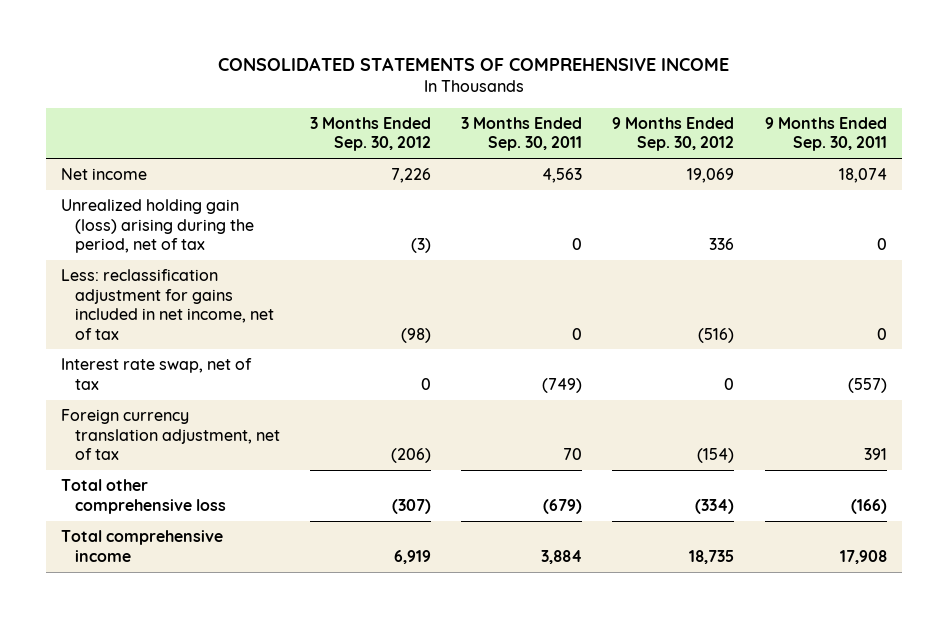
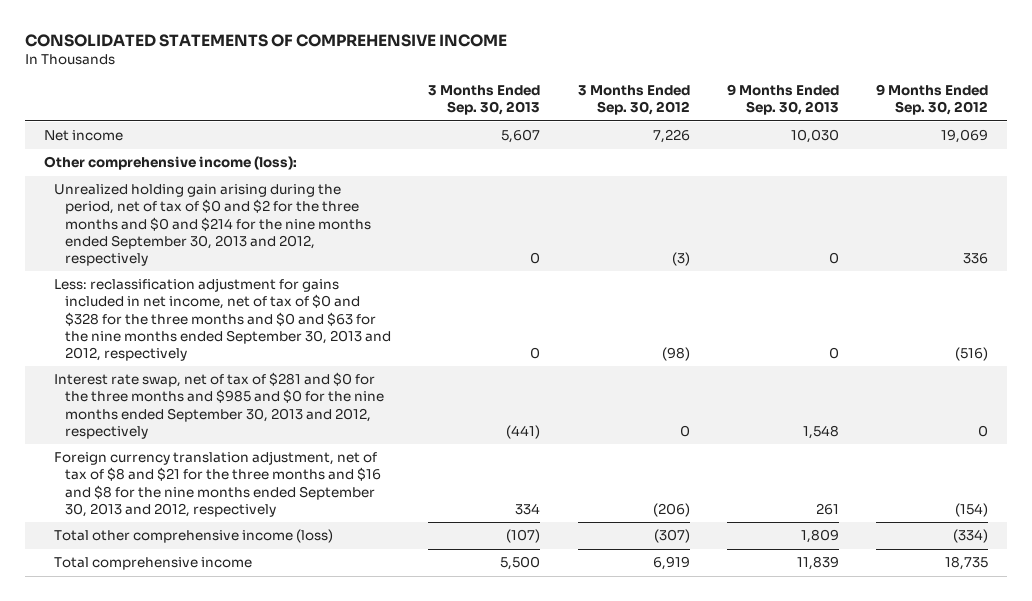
- | 3 Months Ended Sep. 30, 2012 | 3 Months Ended Sep. 30, 2011 | 9 Months Ended Sep. 30, 2012 | 9 Months Ended Sep. 30, 2011
+ | 3 Months Ended Sep. 30, 2013 | 3 Months Ended Sep. 30, 2012 | 9 Months Ended Sep. 30, 2013 | 9 Months Ended Sep. 30, 2012
- Unrealized holding gain (loss) arising during the period, net of tax | (3) | 0 | 336 | 0
- Less: reclassification adjustment for gains included in net income, net of tax | (98) | 0 | (516) | 0
- Interest rate swap, net of tax | 0 | (749) | 0 | (557)
- Foreign currency translation adjustment, net of tax | (206) | 70 | (154) | 391
- Total other comprehensive loss | (307) | (679) | (334) | (166)
+ Other comprehensive income (loss):
+ Unrealized holding gain arising during the period, net of tax of $0 and $2 for the three months and $0 and $214 for the nine months ended September 30, 2013 and 2012, respectively | 0 | (3) | 0 | 336
+ Less: reclassification adjustment for gains included in net income, net of tax of $0 and $328 for the three months and $0 and $63 for the nine months ended September 30, 2013 and 2012, respectively | 0 | (98) | 0 | (516)
+ Interest rate swap, net of tax of $281 and $0 for the three months and $985 and $0 for the nine months ended September 30, 2013 and 2012, respectively | (441) | 0 | 1,548 | 0
+ Foreign currency translation adjustment, net of tax of $8 and $21 for the three months and $16 and $8 for the nine months ended September 30, 2013 and 2012, respectively | 334 | (206) | 261 | (154)
+ Total other comprehensive income (loss) | (107) | (307) | 1,809 | (334)

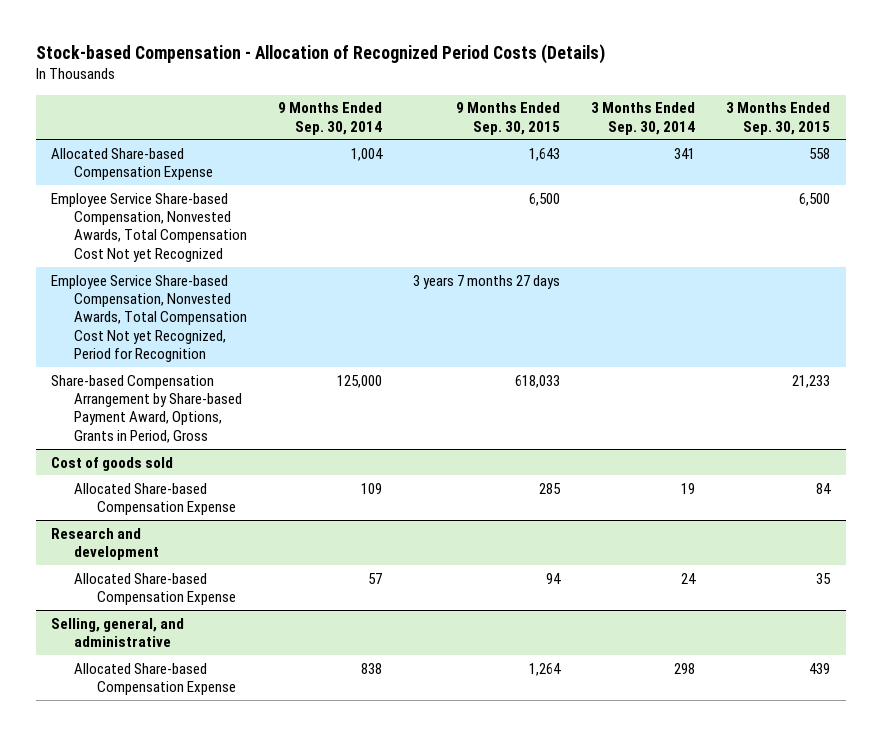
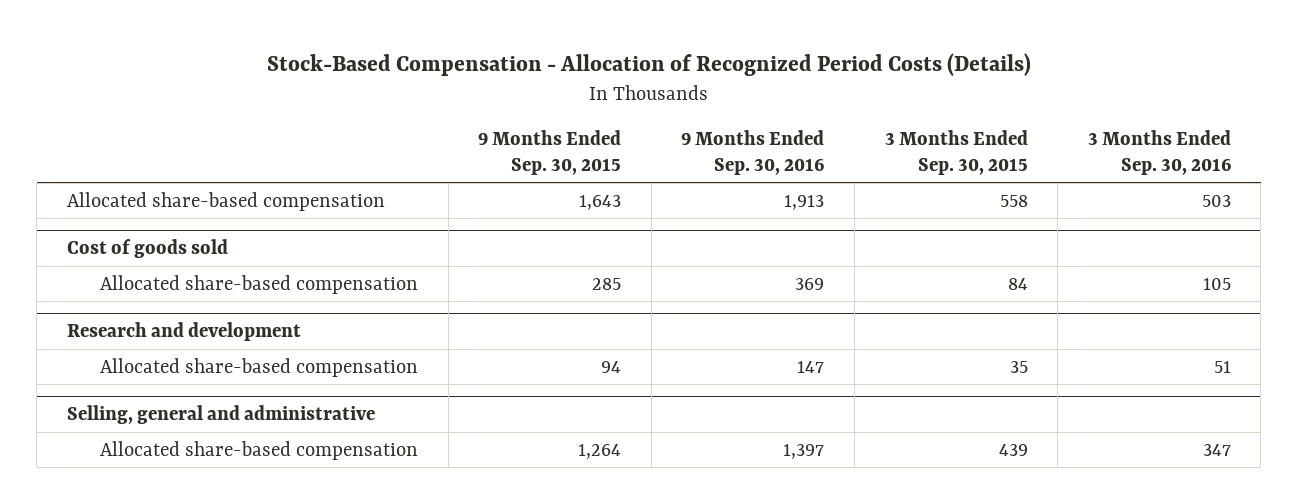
- Stock-based Compensation - Allocation of Recognized Period Costs (Details)
+ Stock-Based Compensation - Allocation of Recognized Period Costs (Details)
- | 9 Months Ended Sep. 30, 2014 | 9 Months Ended Sep. 30, 2015 | 3 Months Ended Sep. 30, 2014 | 3 Months Ended Sep. 30, 2015
+ | 9 Months Ended Sep. 30, 2015 | 9 Months Ended Sep. 30, 2016 | 3 Months Ended Sep. 30, 2015 | 3 Months Ended Sep. 30, 2016
- Allocated Share-based Compensation Expense | 1,004 | 1,643 | 341 | 558
- Employee Service Share-based Compensation, Nonvested Awards, Total Compensation Cost Not yet Recognized | | 6,500 | | 6,500
- Employee Service Share-based Compensation, Nonvested Awards, Total Compensation Cost Not yet Recognized, Period for Recognition | | 3 years 7 months 27 days | |
- Share-based Compensation Arrangement by Share-based Payment Award, Options, Grants in Period, Gross | 125,000 | 618,033 | | 21,233
+ Allocated share-based compensation | 1,643 | 1,913 | 558 | 503
@ Cost of goods sold
- Allocated Share-based Compensation Expense | 109 | 285 | 19 | 84
+ Allocated share-based compensation | 285 | 369 | 84 | 105
@ Research and development
- Allocated Share-based Compensation Expense | 57 | 94 | 24 | 35
- Selling, general, and administrative
- Allocated Share-based Compensation Expense | 838 | 1,264 | 298 | 439
@ Research and development
+ Allocated share-based compensation | 94 | 147 | 35 | 51
+ Selling, general and administrative
+ Allocated share-based compensation | 1,264 | 1,397 | 439 | 347

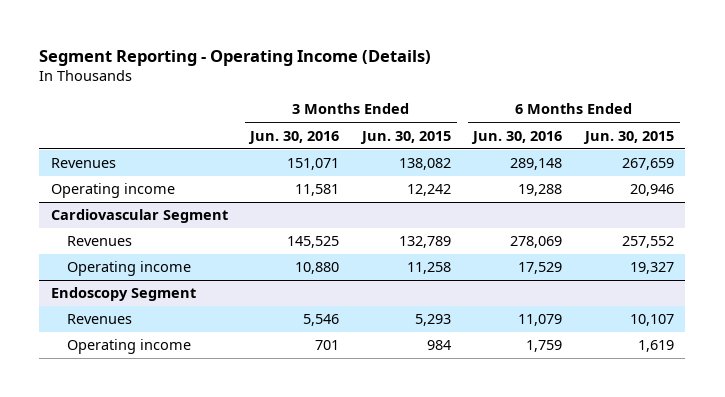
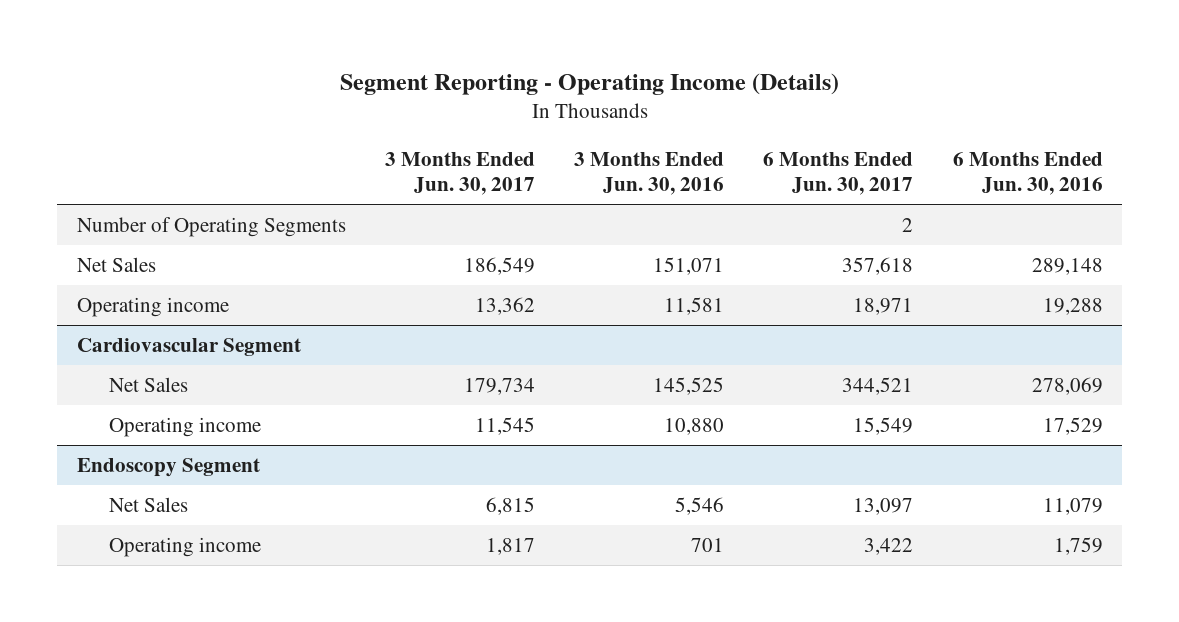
- | 3 Months Ended Jun. 30, 2016 | 3 Months Ended Jun. 30, 2015 | 6 Months Ended Jun. 30, 2016 | 6 Months Ended Jun. 30, 2015
+ | 3 Months Ended Jun. 30, 2017 | 3 Months Ended Jun. 30, 2016 | 6 Months Ended Jun. 30, 2017 | 6 Months Ended Jun. 30, 2016
- Revenues | 151,071 | 138,082 | 289,148 | 267,659
+ Number of Operating Segments | | | 2 |
+ Net Sales | 186,549 | 151,071 | 357,618 | 289,148
@ Cardiovascular Segment
- Revenues | 145,525 | 132,789 | 278,069 | 257,552
+ Net Sales | 179,734 | 145,525 | 344,521 | 278,069
@ Endoscopy Segment
- Revenues | 5,546 | 5,293 | 11,079 | 10,107
+ Net Sales | 6,815 | 5,546 | 13,097 | 11,079

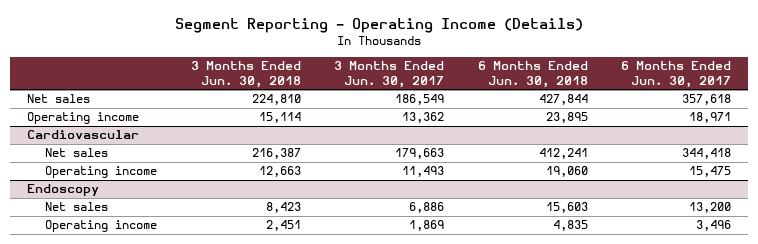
- | 3 Months Ended Jun. 30, 2017 | 3 Months Ended Jun. 30, 2016 | 6 Months Ended Jun. 30, 2017 | 6 Months Ended Jun. 30, 2016
+ | 3 Months Ended Jun. 30, 2018 | 3 Months Ended Jun. 30, 2017 | 6 Months Ended Jun. 30, 2018 | 6 Months Ended Jun. 30, 2017
- Number of Operating Segments | | | 2 |
- Net Sales | 186,549 | 151,071 | 357,618 | 289,148
+ Net sales | 224,810 | 186,549 | 427,844 | 357,618
- Cardiovascular Segment
- Net Sales | 179,734 | 145,525 | 344,521 | 278,069
- Operating income | 11,545 | 10,880 | 15,549 | 17,529
- Endoscopy Segment
- Net Sales | 6,815 | 5,546 | 13,097 | 11,079
- Operating income | 1,817 | 701 | 3,422 | 1,759
+ Cardiovascular
+ Net sales | 216,387 | 179,663 | 412,241 | 344,418
+ Operating income | 12,663 | 11,493 | 19,060 | 15,475
+ Endoscopy
+ Net sales | 8,423 | 6,886 | 15,603 | 13,200
+ Operating income | 2,451 | 1,869 | 4,835 | 3,496

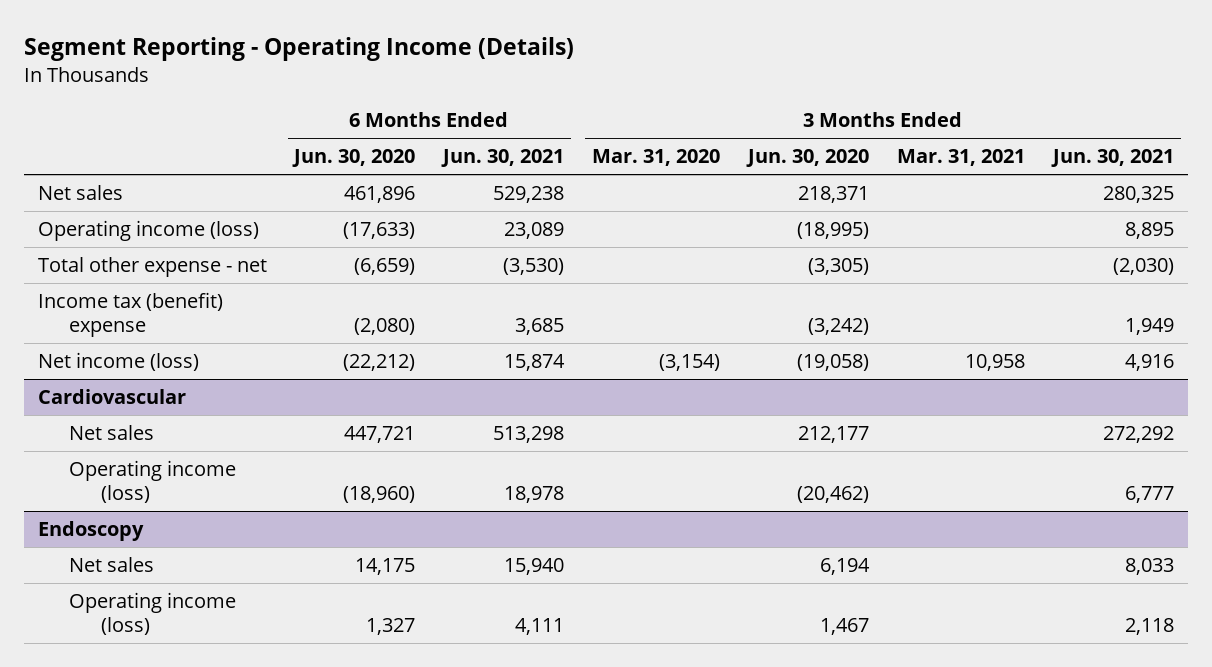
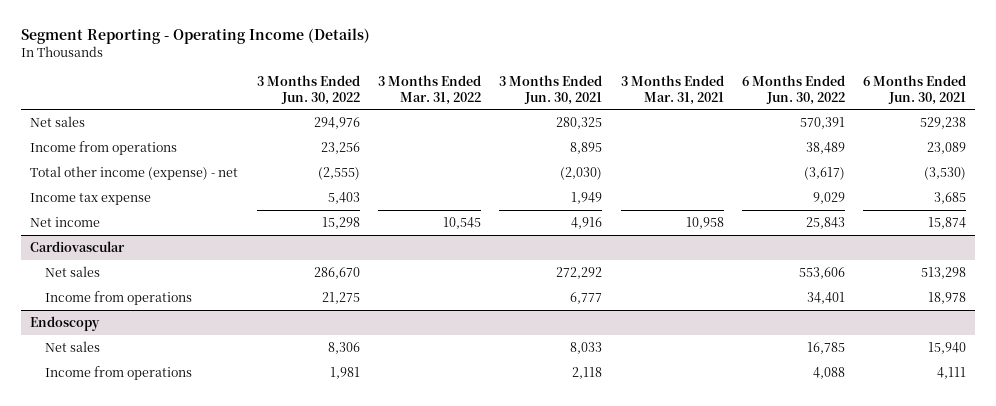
- | 6 Months Ended Jun. 30, 2020 | 6 Months Ended Jun. 30, 2021 | 3 Months Ended Mar. 31, 2020 | 3 Months Ended Jun. 30, 2020 | 3 Months Ended Mar. 31, 2021 | 3 Months Ended Jun. 30, 2021
+ | 3 Months Ended Jun. 30, 2022 | 3 Months Ended Mar. 31, 2022 | 3 Months Ended Jun. 30, 2021 | 3 Months Ended Mar. 31, 2021 | 6 Months Ended Jun. 30, 2022 | 6 Months Ended Jun. 30, 2021
- Operating income (loss) | (17,633) | 23,089 | | (18,995) | | 8,895
- Total other expense - net | (6,659) | (3,530) | | (3,305) | | (2,030)
- Income tax (benefit) expense | (2,080) | 3,685 | | (3,242) | | 1,949
- Net income (loss) | (22,212) | 15,874 | (3,154) | (19,058) | 10,958 | 4,916
+ Income from operations | 23,256 | | 8,895 | | 38,489 | 23,089
+ Total other income (expense) - net | (2,555) | | (2,030) | | (3,617) | (3,530)
+ Income tax expense | 5,403 | | 1,949 | | 9,029 | 3,685
+ Net income | 15,298 | 10,545 | 4,916 | 10,958 | 25,843 | 15,874
@ Cardiovascular
- Operating income (loss) | (18,960) | 18,978 | | (20,462) | | 6,777
+ Income from operations | 21,275 | | 6,777 | | 34,401 | 18,978
@ Endoscopy
- Operating income (loss) | 1,327 | 4,111 | | 1,467 | | 2,118
+ Income from operations | 1,981 | | 2,118 | | 4,088 | 4,111

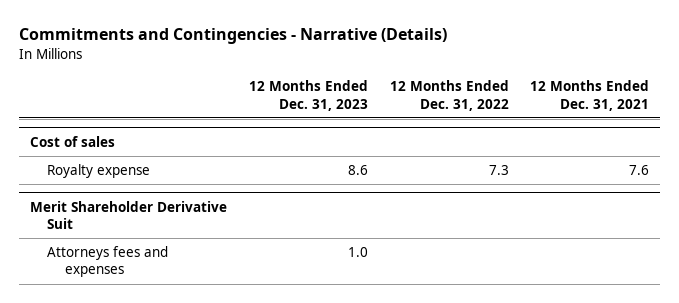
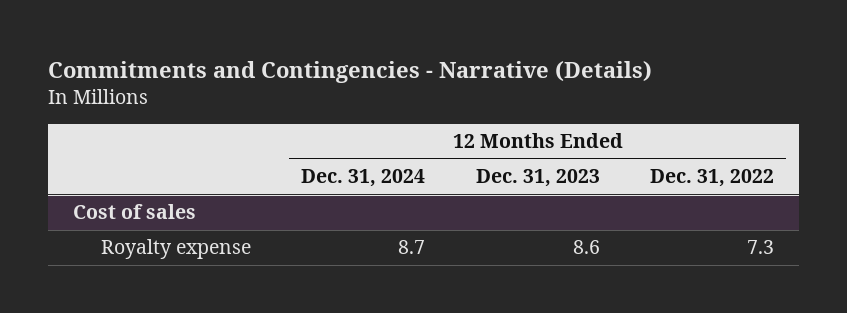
- | 12 Months Ended Dec. 31, 2023 | 12 Months Ended Dec. 31, 2022 | 12 Months Ended Dec. 31, 2021
+ | 12 Months Ended Dec. 31, 2024 | 12 Months Ended Dec. 31, 2023 | 12 Months Ended Dec. 31, 2022
- Merit Shareholder Derivative Suit
- Attorneys fees and expenses | 1.0 | |

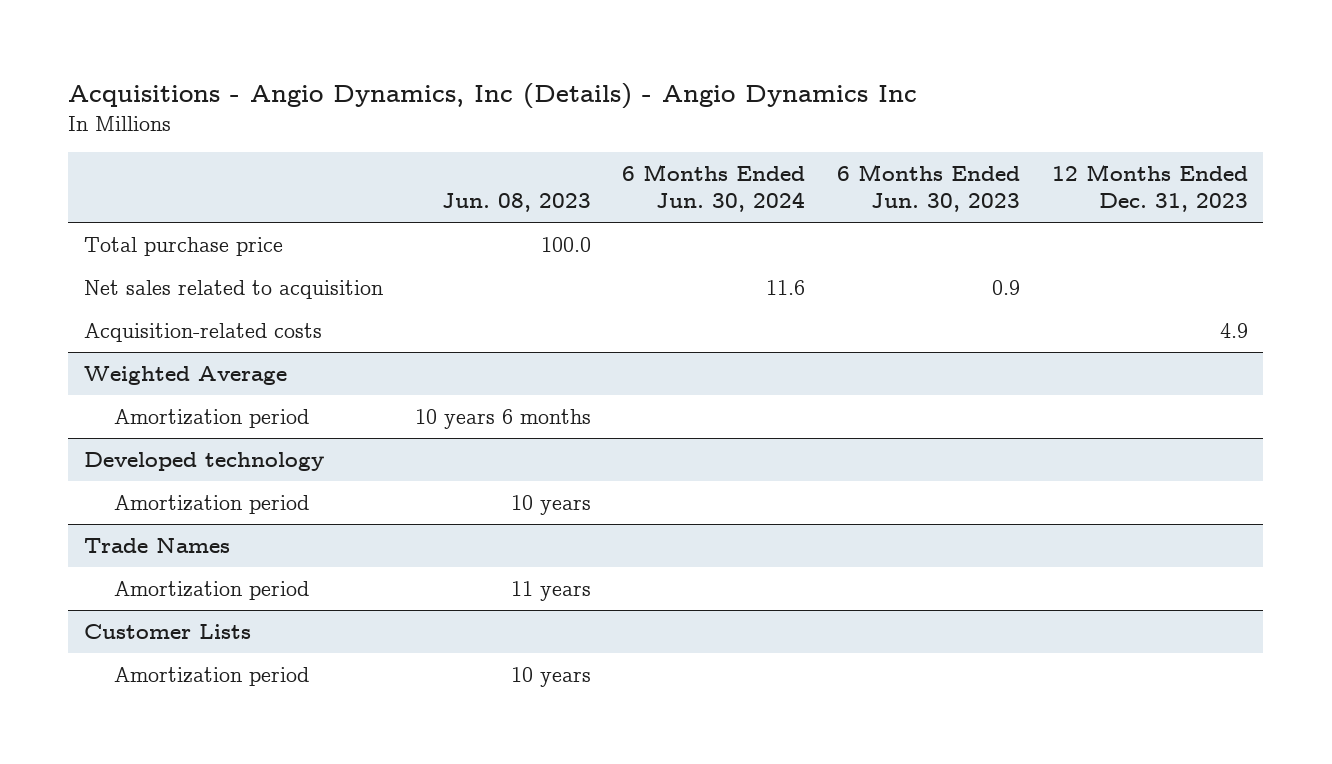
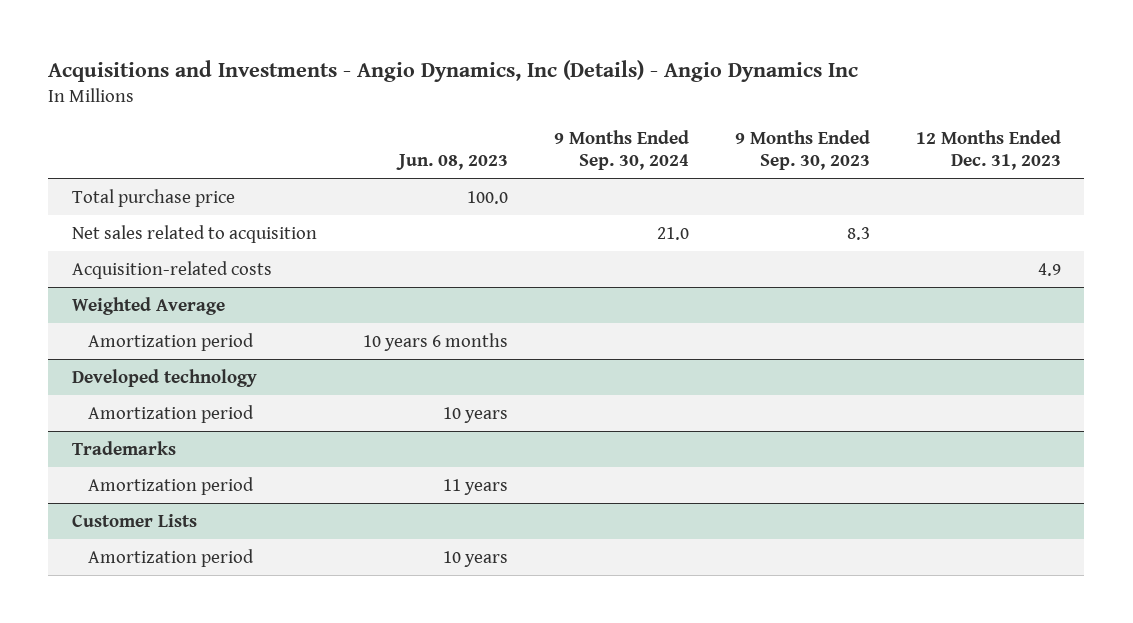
- Acquisitions - Angio Dynamics, Inc (Details) - Angio Dynamics Inc
+ Acquisitions and Investments - Angio Dynamics, Inc (Details) - Angio Dynamics Inc
- | Jun. 08, 2023 | 6 Months Ended Jun. 30, 2024 | 6 Months Ended Jun. 30, 2023 | 12 Months Ended Dec. 31, 2023
+ | Jun. 08, 2023 | 9 Months Ended Sep. 30, 2024 | 9 Months Ended Sep. 30, 2023 | 12 Months Ended Dec. 31, 2023
- Trade Names
+ Trademarks

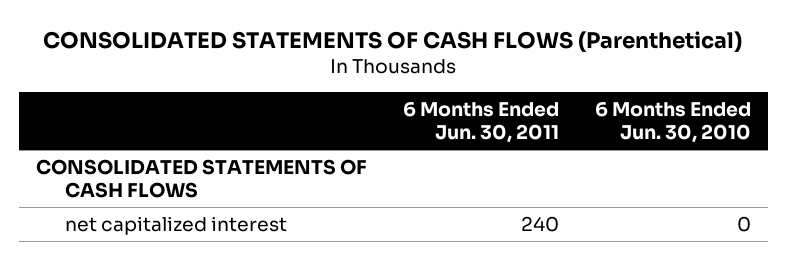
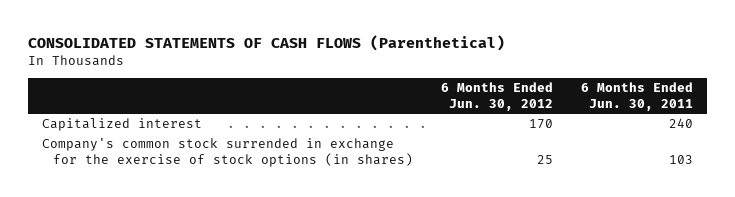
- | 6 Months Ended Jun. 30, 2011 | 6 Months Ended Jun. 30, 2010
+ | 6 Months Ended Jun. 30, 2012 | 6 Months Ended Jun. 30, 2011
- CONSOLIDATED STATEMENTS OF CASH FLOWS
- net capitalized interest | 240 | 0
+ Capitalized interest | 170 | 240
+ Company's common stock surrended in exchange for the exercise of stock options (in shares) | 25 | 103

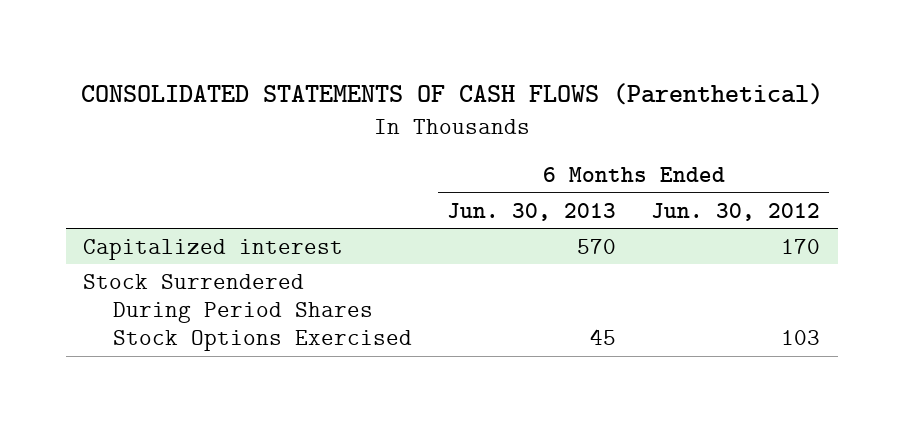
- | 6 Months Ended Jun. 30, 2012 | 6 Months Ended Jun. 30, 2011
+ | 6 Months Ended Jun. 30, 2013 | 6 Months Ended Jun. 30, 2012
- Company's common stock surrended in exchange for the exercise of stock options (in shares) | 25 | 103
+ Stock Surrendered During Period Shares Stock Options Exercised | 45 | 103

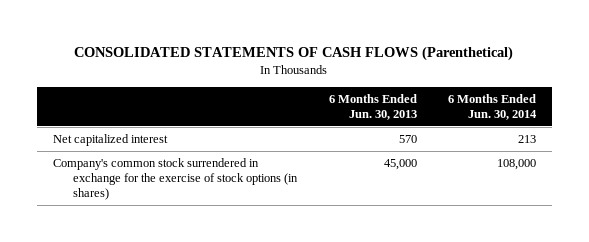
- | 6 Months Ended Jun. 30, 2013 | 6 Months Ended Jun. 30, 2012
+ | 6 Months Ended Jun. 30, 2013 | 6 Months Ended Jun. 30, 2014
- Capitalized interest | 570 | 170
- Stock Surrendered During Period Shares Stock Options Exercised | 45 | 103
+ Net capitalized interest | 570 | 213
+ Company's common stock surrendered in exchange for the exercise of stock options (in shares) | 45,000 | 108,000

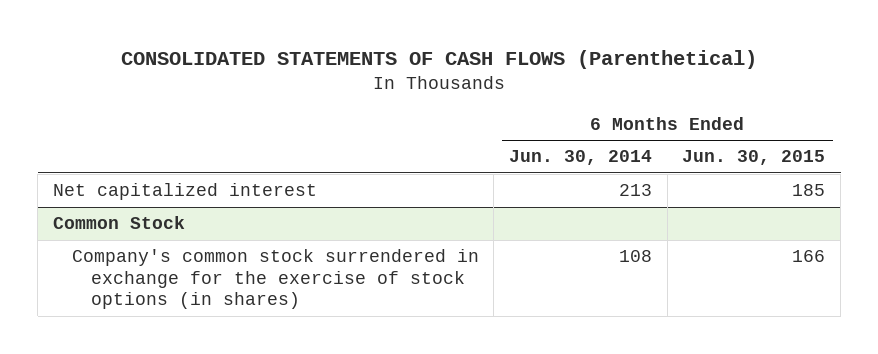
- | 6 Months Ended Jun. 30, 2013 | 6 Months Ended Jun. 30, 2014
+ | 6 Months Ended Jun. 30, 2014 | 6 Months Ended Jun. 30, 2015
- Company's common stock surrendered in exchange for the exercise of stock options (in shares) | 45,000 | 108,000
+ Common Stock
+ Company's common stock surrendered in exchange for the exercise of stock options (in shares) | 108 | 166

